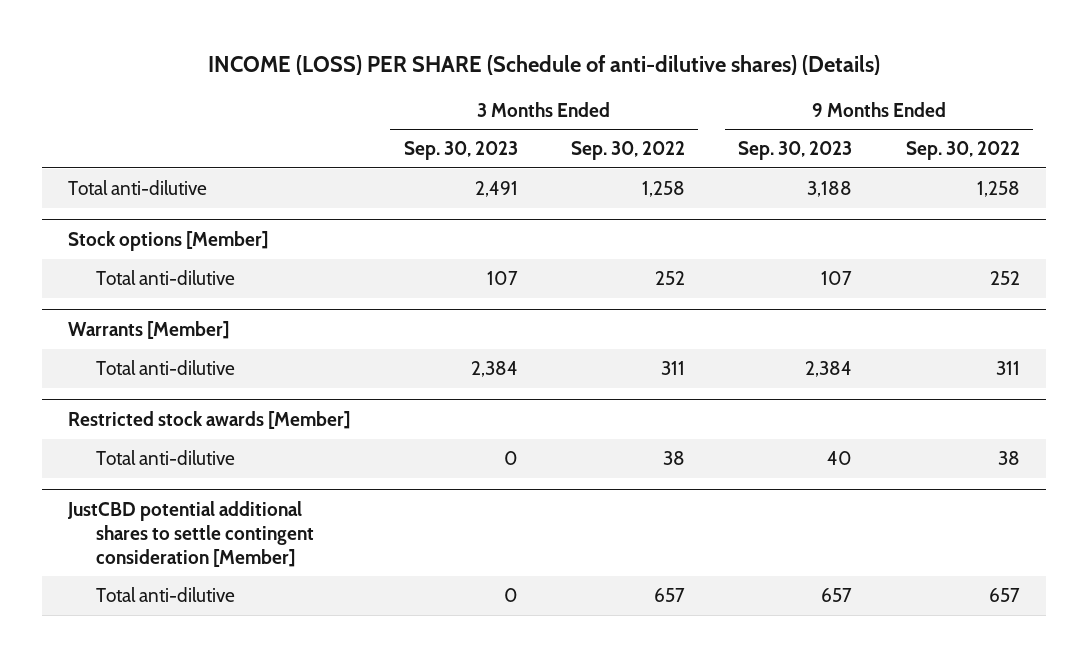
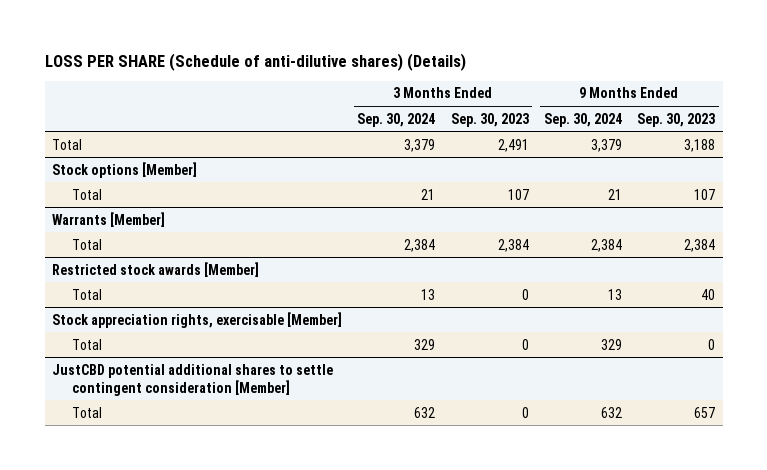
- INCOME (LOSS) PER SHARE (Schedule of anti-dilutive shares) (Details)
+ LOSS PER SHARE (Schedule of anti-dilutive shares) (Details)
- | 3 Months Ended Sep. 30, 2023 | 3 Months Ended Sep. 30, 2022 | 9 Months Ended Sep. 30, 2023 | 9 Months Ended Sep. 30, 2022
+ | 3 Months Ended Sep. 30, 2024 | 3 Months Ended Sep. 30, 2023 | 9 Months Ended Sep. 30, 2024 | 9 Months Ended Sep. 30, 2023
- Total anti-dilutive | 2,491 | 1,258 | 3,188 | 1,258
+ Total | 3,379 | 2,491 | 3,379 | 3,188
@ Stock options [Member]
- Total anti-dilutive | 107 | 252 | 107 | 252
+ Total | 21 | 107 | 21 | 107
@ Warrants [Member]
- Total anti-dilutive | 2,384 | 311 | 2,384 | 311
+ Total | 2,384 | 2,384 | 2,384 | 2,384
@ Restricted stock awards [Member]
- Total anti-dilutive | 0 | 38 | 40 | 38
+ Total | 13 | 0 | 13 | 40
+ Stock appreciation rights, exercisable [Member]
+ Total | 329 | 0 | 329 | 0
@ JustCBD potential additional shares to settle contingent consideration [Member]
- Total anti-dilutive | 0 | 657 | 657 | 657
+ Total | 632 | 0 | 632 | 657

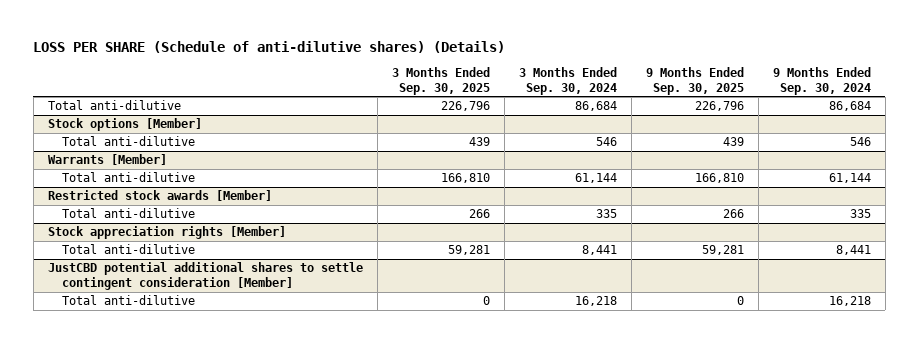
- | 3 Months Ended Sep. 30, 2024 | 3 Months Ended Sep. 30, 2023 | 9 Months Ended Sep. 30, 2024 | 9 Months Ended Sep. 30, 2023
+ | 3 Months Ended Sep. 30, 2025 | 3 Months Ended Sep. 30, 2024 | 9 Months Ended Sep. 30, 2025 | 9 Months Ended Sep. 30, 2024
- Total | 3,379 | 2,491 | 3,379 | 3,188
+ Total anti-dilutive | 226,796 | 86,684 | 226,796 | 86,684
@ Stock options [Member]
- Total | 21 | 107 | 21 | 107
+ Total anti-dilutive | 439 | 546 | 439 | 546
@ Warrants [Member]
- Total | 2,384 | 2,384 | 2,384 | 2,384
+ Total anti-dilutive | 166,810 | 61,144 | 166,810 | 61,144
@ Restricted stock awards [Member]
- Total | 13 | 0 | 13 | 40
- Stock appreciation rights, exercisable [Member]
- Total | 329 | 0 | 329 | 0
@ Restricted stock awards [Member]
+ Total anti-dilutive | 266 | 335 | 266 | 335
+ Stock appreciation rights [Member]
+ Total anti-dilutive | 59,281 | 8,441 | 59,281 | 8,441
@ JustCBD potential additional shares to settle contingent consideration [Member]
- Total | 632 | 0 | 632 | 657
+ Total anti-dilutive | 0 | 16,218 | 0 | 16,218

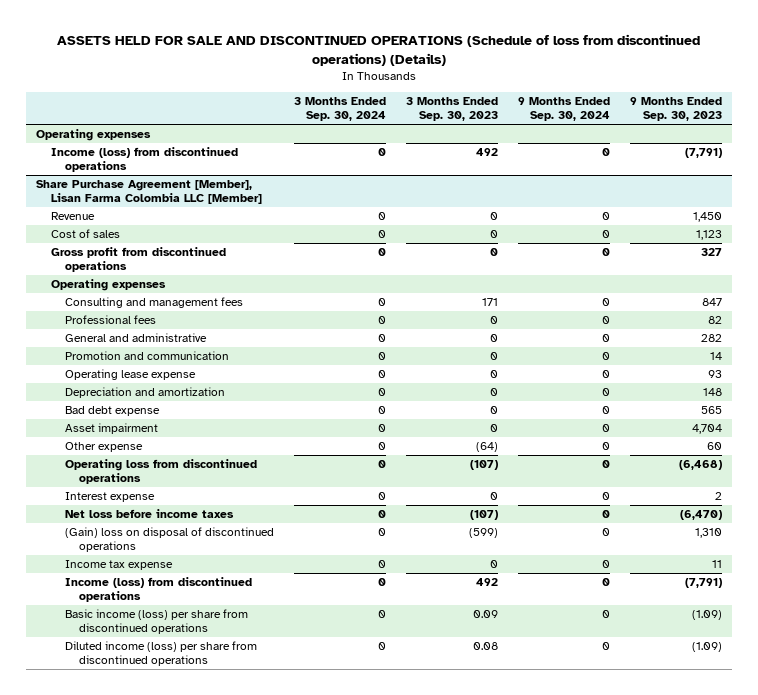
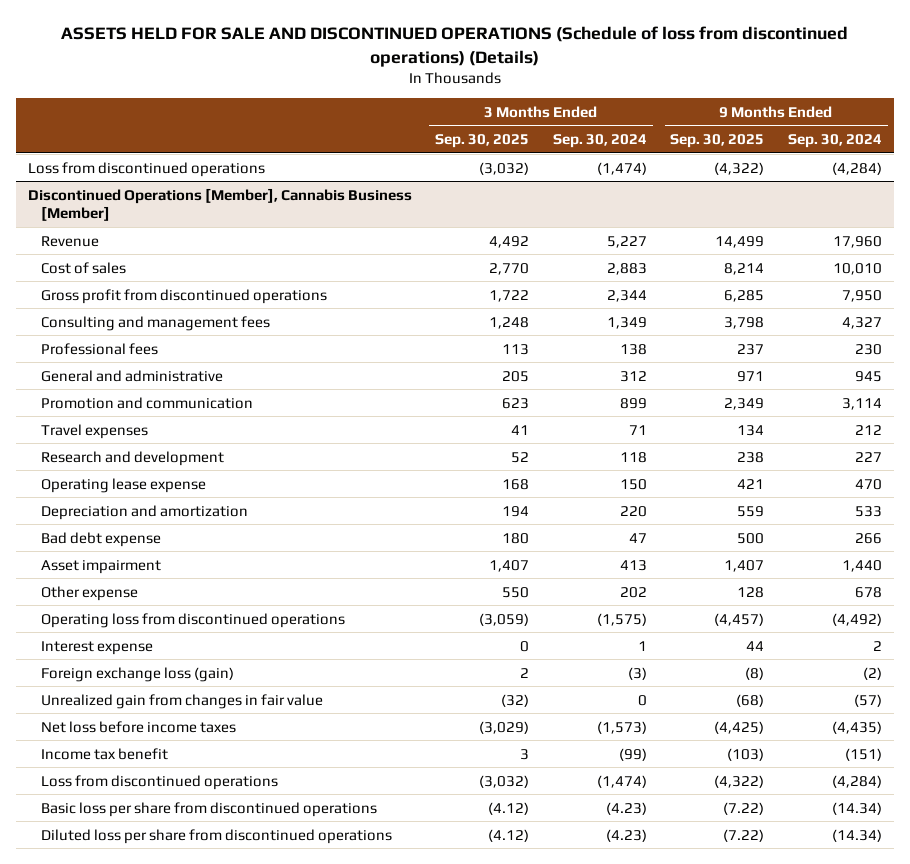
- | 3 Months Ended Sep. 30, 2024 | 3 Months Ended Sep. 30, 2023 | 9 Months Ended Sep. 30, 2024 | 9 Months Ended Sep. 30, 2023
+ | 3 Months Ended Sep. 30, 2025 | 3 Months Ended Sep. 30, 2024 | 9 Months Ended Sep. 30, 2025 | 9 Months Ended Sep. 30, 2024
- Operating expenses
- Income (loss) from discontinued operations | 0 | 492 | 0 | (7,791)
- Share Purchase Agreement [Member], Lisan Farma Colombia LLC [Member]
- Revenue | 0 | 0 | 0 | 1,450
- Cost of sales | 0 | 0 | 0 | 1,123
- Gross profit from discontinued operations | 0 | 0 | 0 | 327
- Operating expenses
- Consulting and management fees | 0 | 171 | 0 | 847
- Professional fees | 0 | 0 | 0 | 82
- General and administrative | 0 | 0 | 0 | 282
- Promotion and communication | 0 | 0 | 0 | 14
- Operating lease expense | 0 | 0 | 0 | 93
- Depreciation and amortization | 0 | 0 | 0 | 148
- Bad debt expense | 0 | 0 | 0 | 565
- Asset impairment | 0 | 0 | 0 | 4,704
- Other expense | 0 | (64) | 0 | 60
- Operating loss from discontinued operations | 0 | (107) | 0 | (6,468)
- Interest expense | 0 | 0 | 0 | 2
- Net loss before income taxes | 0 | (107) | 0 | (6,470)
- (Gain) loss on disposal of discontinued operations | 0 | (599) | 0 | 1,310
- Income tax expense | 0 | 0 | 0 | 11
- Income (loss) from discontinued operations | 0 | 492 | 0 | (7,791)
- Basic income (loss) per share from discontinued operations | 0 | 0.09 | 0 | (1.09)
- Diluted income (loss) per share from discontinued operations | 0 | 0.08 | 0 | (1.09)
+ Loss from discontinued operations | (3,032) | (1,474) | (4,322) | (4,284)
+ Discontinued Operations [Member], Cannabis Business [Member]
+ Revenue | 4,492 | 5,227 | 14,499 | 17,960
+ Cost of sales | 2,770 | 2,883 | 8,214 | 10,010
+ Gross profit from discontinued operations | 1,722 | 2,344 | 6,285 | 7,950
+ Consulting and management fees | 1,248 | 1,349 | 3,798 | 4,327
+ Professional fees | 113 | 138 | 237 | 230
+ General and administrative | 205 | 312 | 971 | 945
+ Promotion and communication | 623 | 899 | 2,349 | 3,114
+ Travel expenses | 41 | 71 | 134 | 212
+ Research and development | 52 | 118 | 238 | 227
+ Operating lease expense | 168 | 150 | 421 | 470
+ Depreciation and amortization | 194 | 220 | 559 | 533
+ Bad debt expense | 180 | 47 | 500 | 266
+ Asset impairment | 1,407 | 413 | 1,407 | 1,440
+ Other expense | 550 | 202 | 128 | 678
+ Operating loss from discontinued operations | (3,059) | (1,575) | (4,457) | (4,492)
+ Interest expense | 0 | 1 | 44 | 2
+ Foreign exchange loss (gain) | 2 | (3) | (8) | (2)
+ Unrealized gain from changes in fair value | (32) | 0 | (68) | (57)
+ Net loss before income taxes | (3,029) | (1,573) | (4,425) | (4,435)
+ Income tax benefit | 3 | (99) | (103) | (151)
+ Loss from discontinued operations | (3,032) | (1,474) | (4,322) | (4,284)
+ Basic loss per share from discontinued operations | (4.12) | (4.23) | (7.22) | (14.34)
+ Diluted loss per share from discontinued operations | (4.12) | (4.23) | (7.22) | (14.34)

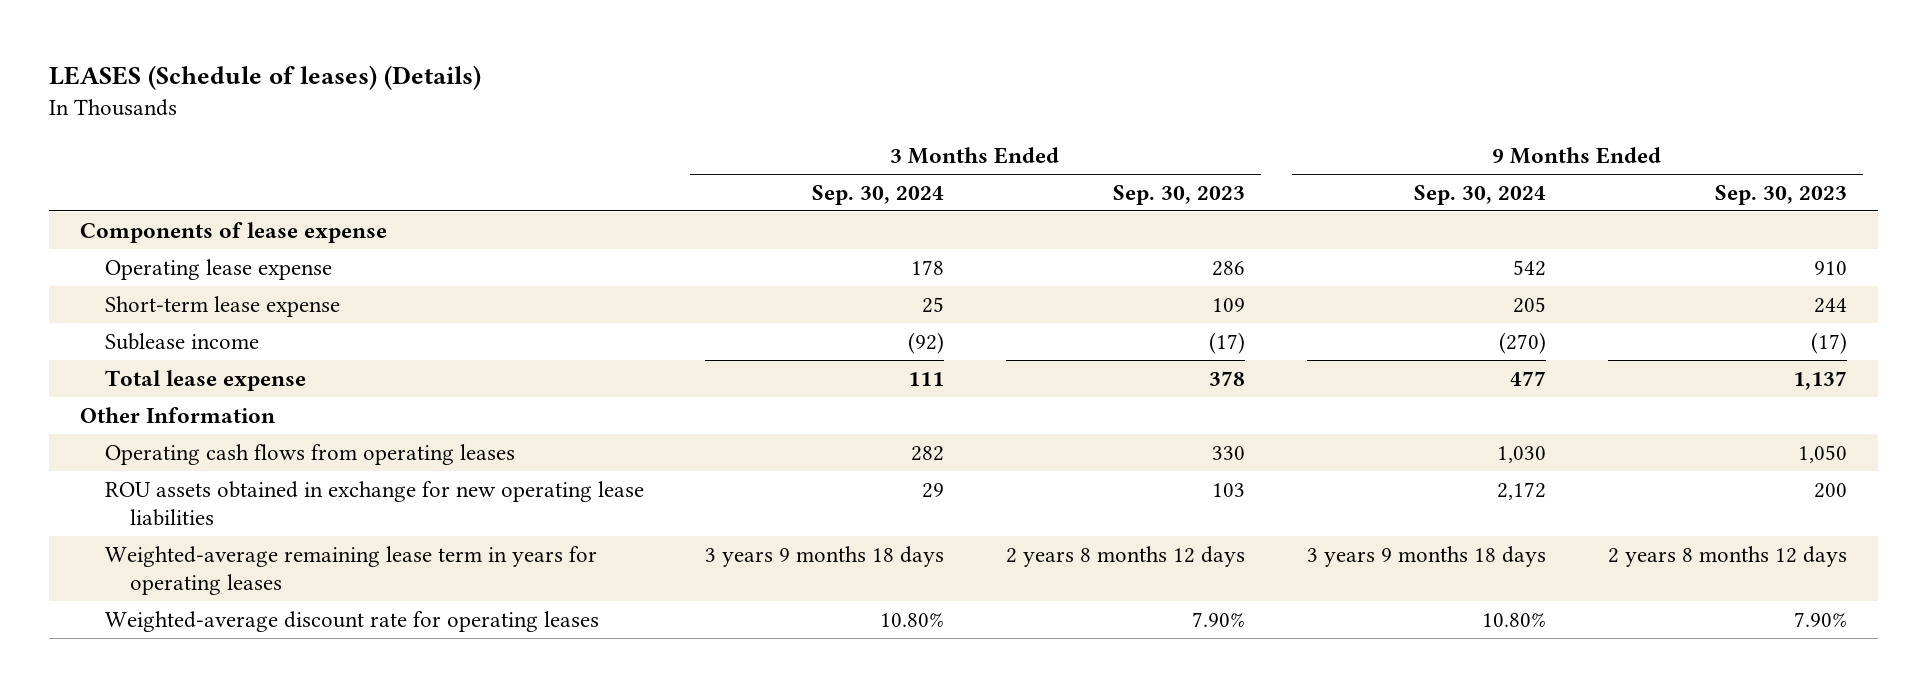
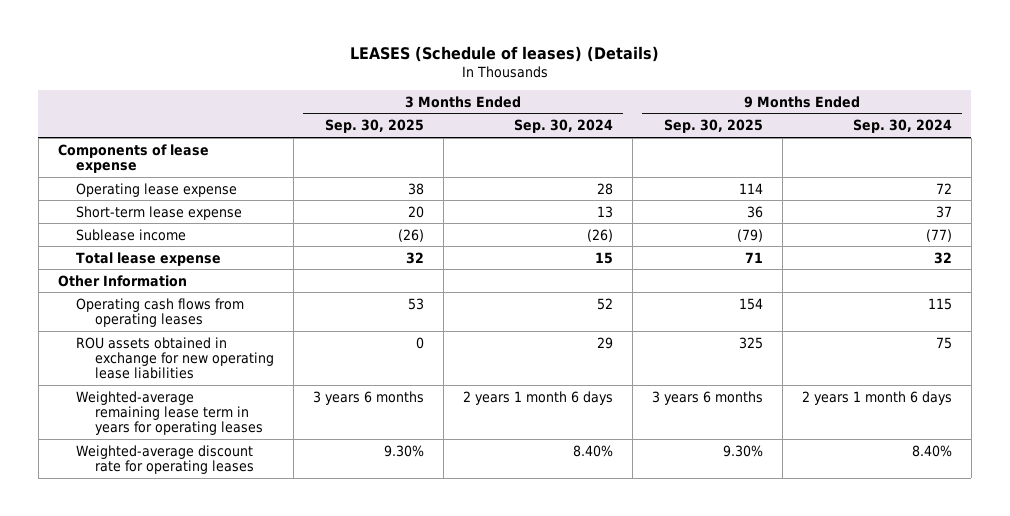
- | 3 Months Ended Sep. 30, 2024 | 3 Months Ended Sep. 30, 2023 | 9 Months Ended Sep. 30, 2024 | 9 Months Ended Sep. 30, 2023
+ | 3 Months Ended Sep. 30, 2025 | 3 Months Ended Sep. 30, 2024 | 9 Months Ended Sep. 30, 2025 | 9 Months Ended Sep. 30, 2024
- Operating lease expense | 178 | 286 | 542 | 910
- Short-term lease expense | 25 | 109 | 205 | 244
- Sublease income | (92) | (17) | (270) | (17)
- Total lease expense | 111 | 378 | 477 | 1,137
+ Operating lease expense | 38 | 28 | 114 | 72
+ Short-term lease expense | 20 | 13 | 36 | 37
+ Sublease income | (26) | (26) | (79) | (77)
+ Total lease expense | 32 | 15 | 71 | 32
- Operating cash flows from operating leases | 282 | 330 | 1,030 | 1,050
- ROU assets obtained in exchange for new operating lease liabilities | 29 | 103 | 2,172 | 200
- Weighted-average remaining lease term in years for operating leases | 3 years 9 months 18 days | 2 years 8 months 12 days | 3 years 9 months 18 days | 2 years 8 months 12 days
- Weighted-average discount rate for operating leases | 10.80% | 7.90% | 10.80% | 7.90%
+ Operating cash flows from operating leases | 53 | 52 | 154 | 115
+ ROU assets obtained in exchange for new operating lease liabilities | 0 | 29 | 325 | 75
+ Weighted-average remaining lease term in years for operating leases | 3 years 6 months | 2 years 1 month 6 days | 3 years 6 months | 2 years 1 month 6 days
+ Weighted-average discount rate for operating leases | 9.30% | 8.40% | 9.30% | 8.40%

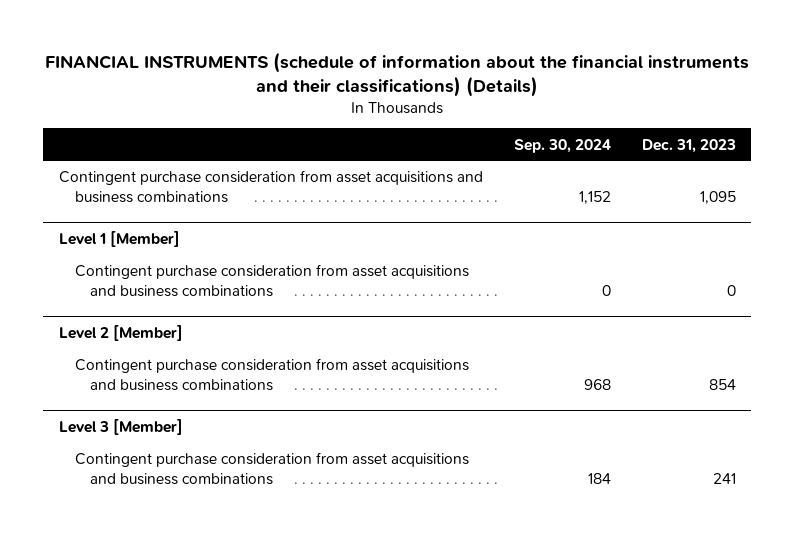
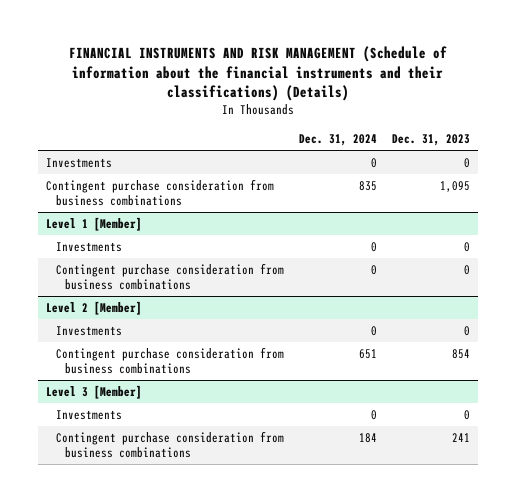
- FINANCIAL INSTRUMENTS (schedule of information about the financial instruments and their classifications) (Details)
+ FINANCIAL INSTRUMENTS AND RISK MANAGEMENT (Schedule of information about the financial instruments and their classifications) (Details)
- | Sep. 30, 2024 | Dec. 31, 2023
+ | Dec. 31, 2024 | Dec. 31, 2023
- Contingent purchase consideration from asset acquisitions and business combinations | 1,152 | 1,095
+ Investments | 0 | 0
+ Contingent purchase consideration from business combinations | 835 | 1,095
@ Level 1 [Member]
- Contingent purchase consideration from asset acquisitions and business combinations | 0 | 0
+ Investments | 0 | 0
+ Contingent purchase consideration from business combinations | 0 | 0
@ Level 2 [Member]
- Contingent purchase consideration from asset acquisitions and business combinations | 968 | 854
+ Investments | 0 | 0
+ Contingent purchase consideration from business combinations | 651 | 854
@ Level 3 [Member]
- Contingent purchase consideration from asset acquisitions and business combinations | 184 | 241
+ Investments | 0 | 0
+ Contingent purchase consideration from business combinations | 184 | 241

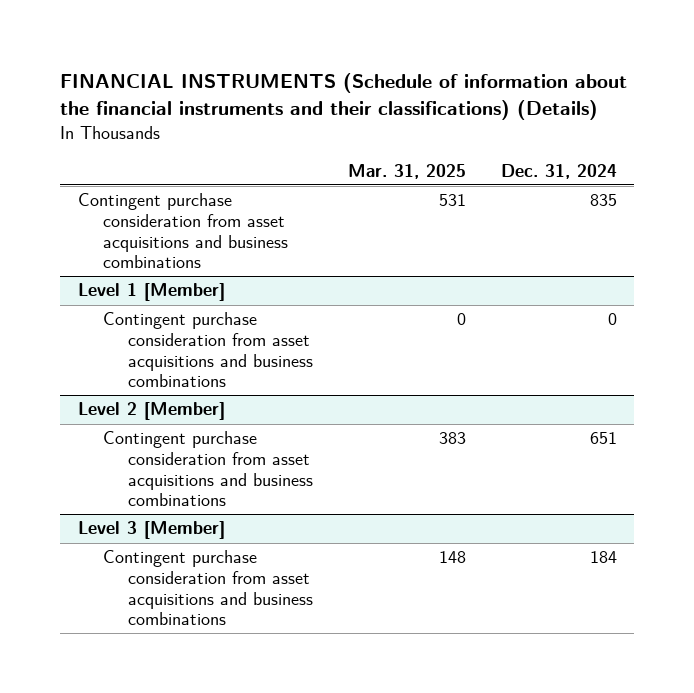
- FINANCIAL INSTRUMENTS AND RISK MANAGEMENT (Schedule of information about the financial instruments and their classifications) (Details)
+ FINANCIAL INSTRUMENTS (Schedule of information about the financial instruments and their classifications) (Details)
- | Dec. 31, 2024 | Dec. 31, 2023
+ | Mar. 31, 2025 | Dec. 31, 2024
- Investments | 0 | 0
- Contingent purchase consideration from business combinations | 835 | 1,095
+ Contingent purchase consideration from asset acquisitions and business combinations | 531 | 835
@ Level 1 [Member]
- Investments | 0 | 0
- Contingent purchase consideration from business combinations | 0 | 0
+ Contingent purchase consideration from asset acquisitions and business combinations | 0 | 0
@ Level 2 [Member]
- Investments | 0 | 0
- Contingent purchase consideration from business combinations | 651 | 854
+ Contingent purchase consideration from asset acquisitions and business combinations | 383 | 651
@ Level 3 [Member]
- Investments | 0 | 0
- Contingent purchase consideration from business combinations | 184 | 241
+ Contingent purchase consideration from asset acquisitions and business combinations | 148 | 184

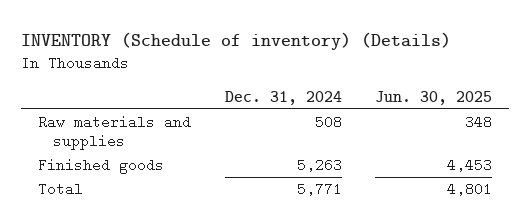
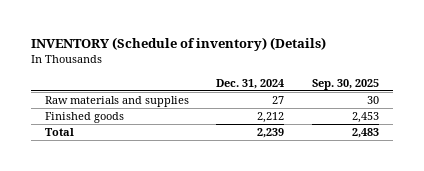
- | Dec. 31, 2024 | Jun. 30, 2025
+ | Dec. 31, 2024 | Sep. 30, 2025
- Raw materials and supplies | 508 | 348
- Finished goods | 5,263 | 4,453
- Total | 5,771 | 4,801
+ Raw materials and supplies | 27 | 30
+ Finished goods | 2,212 | 2,453
+ Total | 2,239 | 2,483

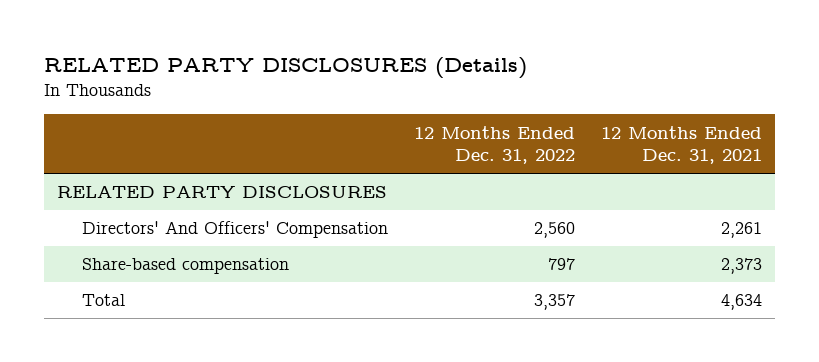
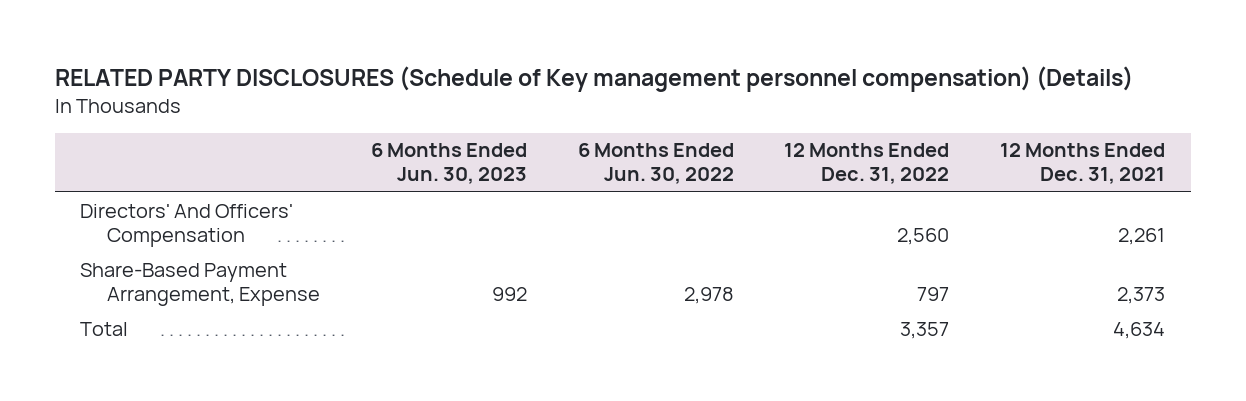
- RELATED PARTY DISCLOSURES (Details)
+ RELATED PARTY DISCLOSURES (Schedule of Key management personnel compensation) (Details)
- | 12 Months Ended Dec. 31, 2022 | 12 Months Ended Dec. 31, 2021
+ | 6 Months Ended Jun. 30, 2023 | 6 Months Ended Jun. 30, 2022 | 12 Months Ended Dec. 31, 2022 | 12 Months Ended Dec. 31, 2021
- RELATED PARTY DISCLOSURES
- Share-based compensation | 797 | 2,373
+ Share-Based Payment Arrangement, Expense | 992 | 2,978 | 797 | 2,373

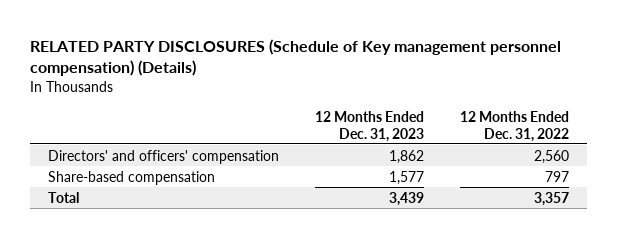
- | 6 Months Ended Jun. 30, 2023 | 6 Months Ended Jun. 30, 2022 | 12 Months Ended Dec. 31, 2022 | 12 Months Ended Dec. 31, 2021
+ | 12 Months Ended Dec. 31, 2023 | 12 Months Ended Dec. 31, 2022
- Directors' And Officers' Compensation | | | 2,560 | 2,261
- Share-Based Payment Arrangement, Expense | 992 | 2,978 | 797 | 2,373
+ Directors' and officers' compensation | 1,862 | 2,560
+ Share-based compensation | 1,577 | 797

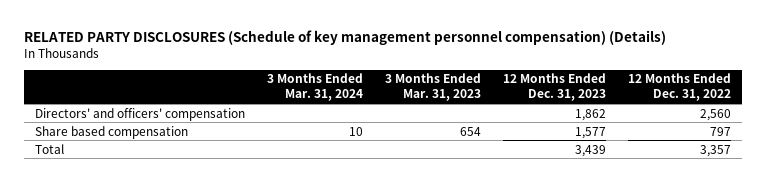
- RELATED PARTY DISCLOSURES (Schedule of Key management personnel compensation) (Details)
+ RELATED PARTY DISCLOSURES (Schedule of key management personnel compensation) (Details)
- | 12 Months Ended Dec. 31, 2023 | 12 Months Ended Dec. 31, 2022
+ | 3 Months Ended Mar. 31, 2024 | 3 Months Ended Mar. 31, 2023 | 12 Months Ended Dec. 31, 2023 | 12 Months Ended Dec. 31, 2022
- Share-based compensation | 1,577 | 797
+ Share based compensation | 10 | 654 | 1,577 | 797

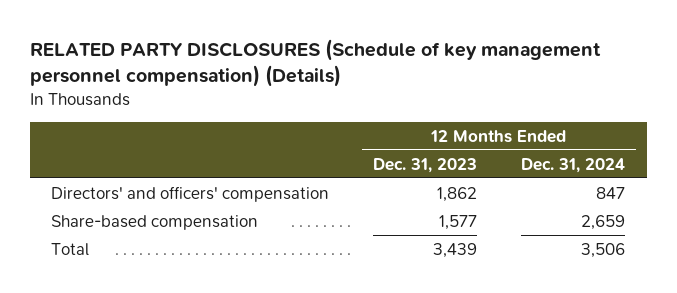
- | 3 Months Ended Mar. 31, 2024 | 3 Months Ended Mar. 31, 2023 | 12 Months Ended Dec. 31, 2023 | 12 Months Ended Dec. 31, 2022
+ | 12 Months Ended Dec. 31, 2023 | 12 Months Ended Dec. 31, 2024
- Share based compensation | 10 | 654 | 1,577 | 797
+ Share-based compensation | 1,577 | 2,659

